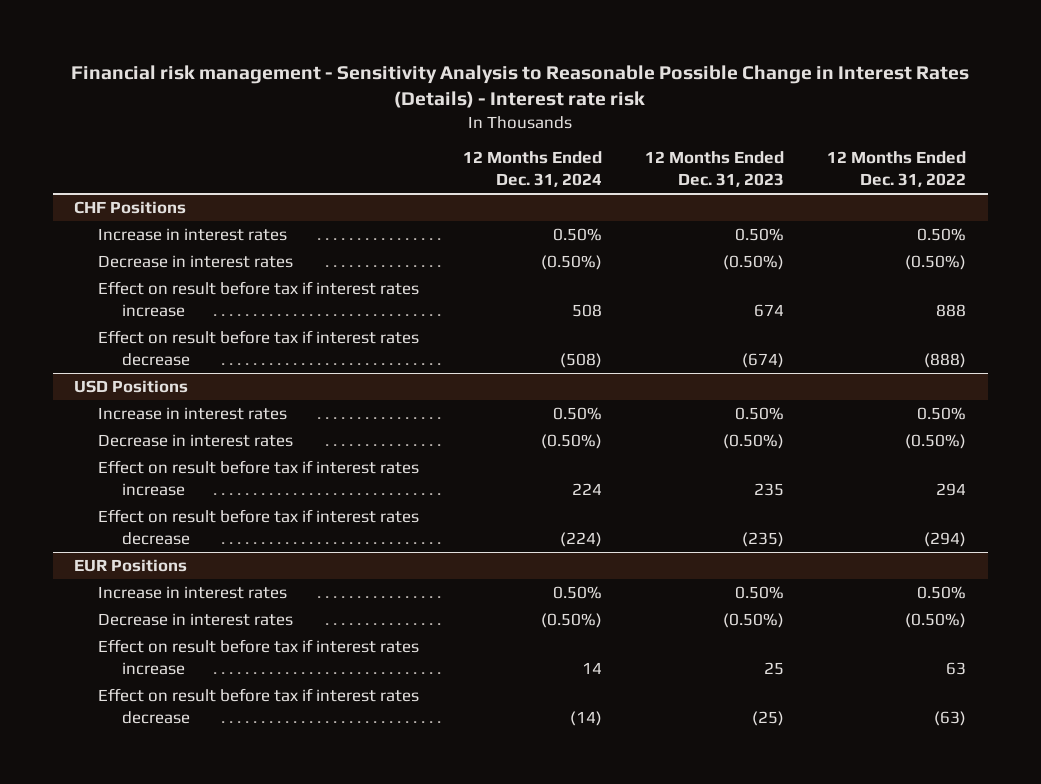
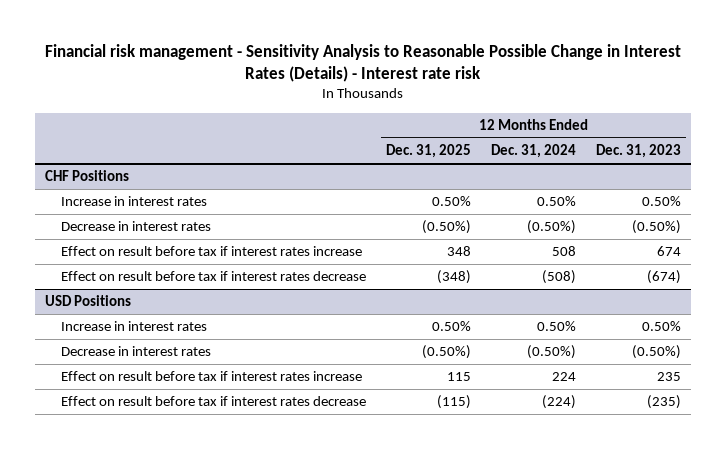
- | 12 Months Ended Dec. 31, 2024 | 12 Months Ended Dec. 31, 2023 | 12 Months Ended Dec. 31, 2022
+ | 12 Months Ended Dec. 31, 2025 | 12 Months Ended Dec. 31, 2024 | 12 Months Ended Dec. 31, 2023
- EUR Positions
- Increase in interest rates | 0.50% | 0.50% | 0.50%
- Decrease in interest rates | (0.50%) | (0.50%) | (0.50%)
- Effect on result before tax if interest rates increase | 14 | 25 | 63
- Effect on result before tax if interest rates decrease | (14) | (25) | (63)

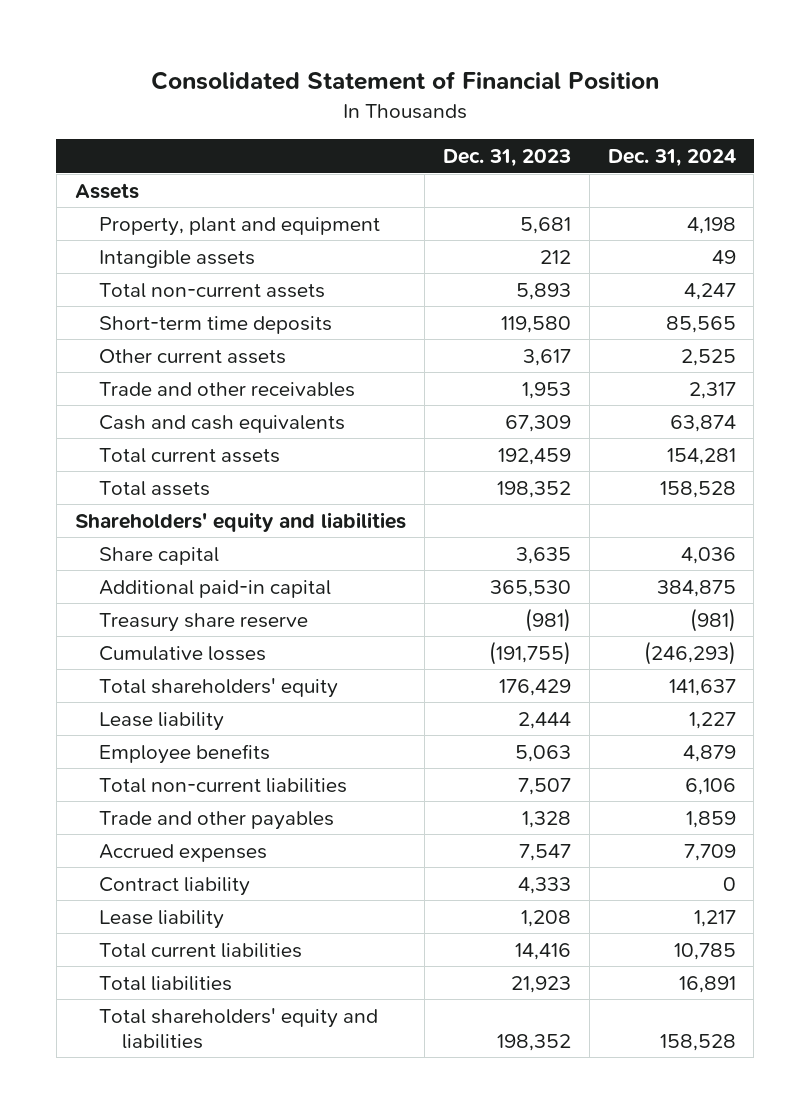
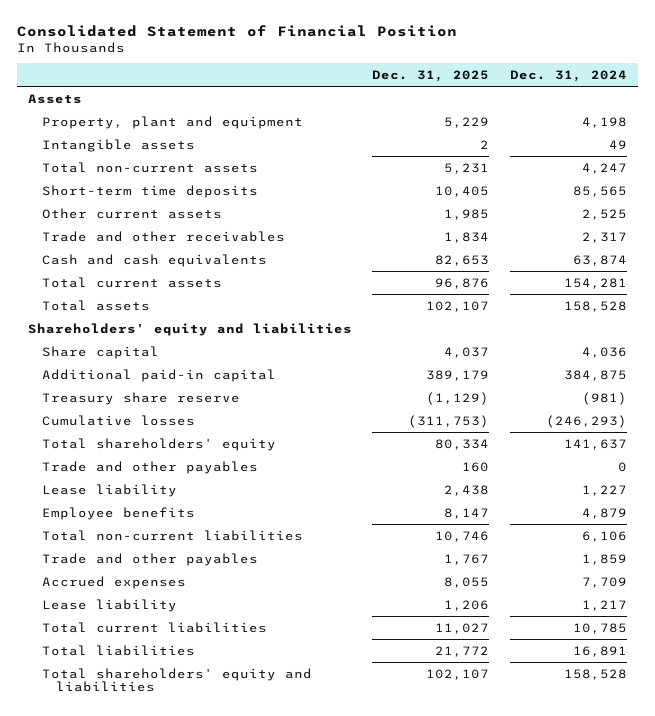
- | Dec. 31, 2023 | Dec. 31, 2024
+ | Dec. 31, 2025 | Dec. 31, 2024
+ Trade and other payables | 160 | 0
- Contract liability | 4,333 | 0

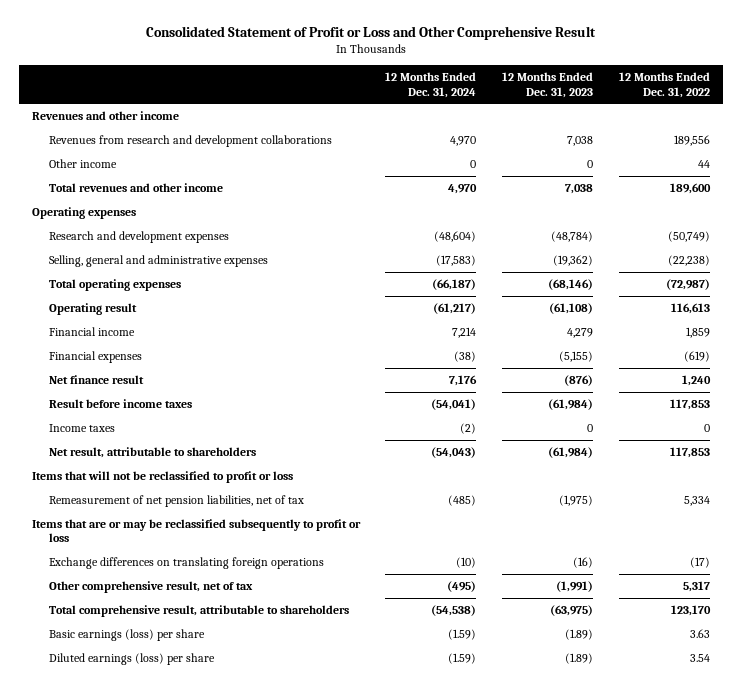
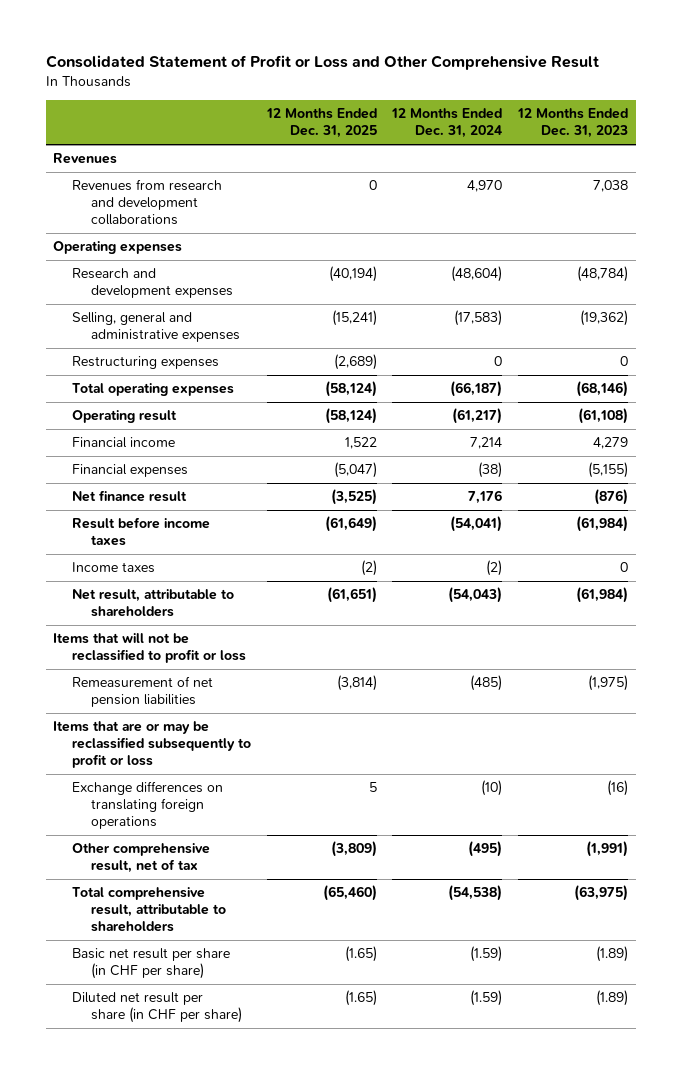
- | 12 Months Ended Dec. 31, 2024 | 12 Months Ended Dec. 31, 2023 | 12 Months Ended Dec. 31, 2022
+ | 12 Months Ended Dec. 31, 2025 | 12 Months Ended Dec. 31, 2024 | 12 Months Ended Dec. 31, 2023
- Revenues and other income
+ Revenues
- Other income | 0 | 0 | 44
- Total revenues and other income | 4,970 | 7,038 | 189,600
+ Restructuring expenses | (2,689) | 0 | 0
- Remeasurement of net pension liabilities, net of tax | (485) | (1,975) | 5,334
+ Remeasurement of net pension liabilities | (3,814) | (485) | (1,975)
- Basic earnings (loss) per share | (1.59) | (1.89) | 3.63
- Diluted earnings (loss) per share | (1.59) | (1.89) | 3.54
+ Basic net result per share (in CHF per share) | (1.65) | (1.59) | (1.89)
+ Diluted net result per share (in CHF per share) | (1.65) | (1.59) | (1.89)

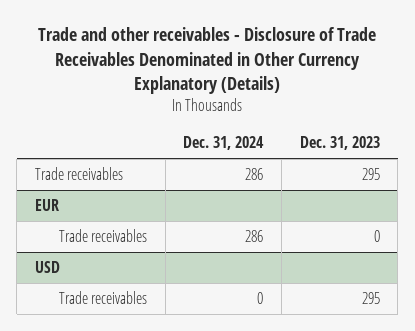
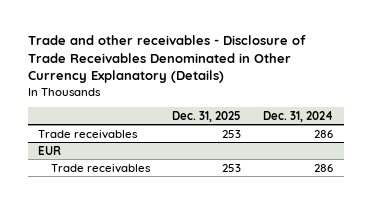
- | Dec. 31, 2024 | Dec. 31, 2023
+ | Dec. 31, 2025 | Dec. 31, 2024
- USD
- Trade receivables | 0 | 295

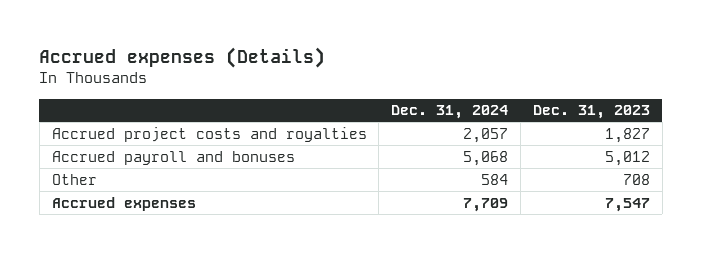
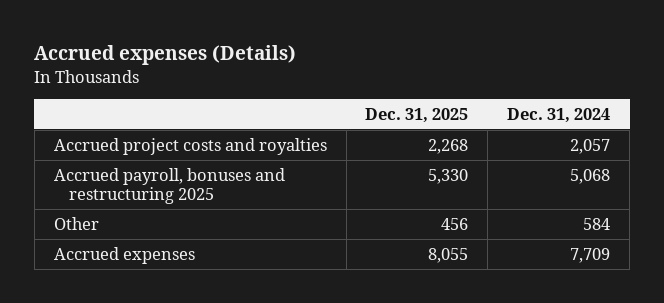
- | Dec. 31, 2024 | Dec. 31, 2023
+ | Dec. 31, 2025 | Dec. 31, 2024
- Accrued payroll and bonuses | 5,068 | 5,012
+ Accrued payroll, bonuses and restructuring 2025 | 5,330 | 5,068

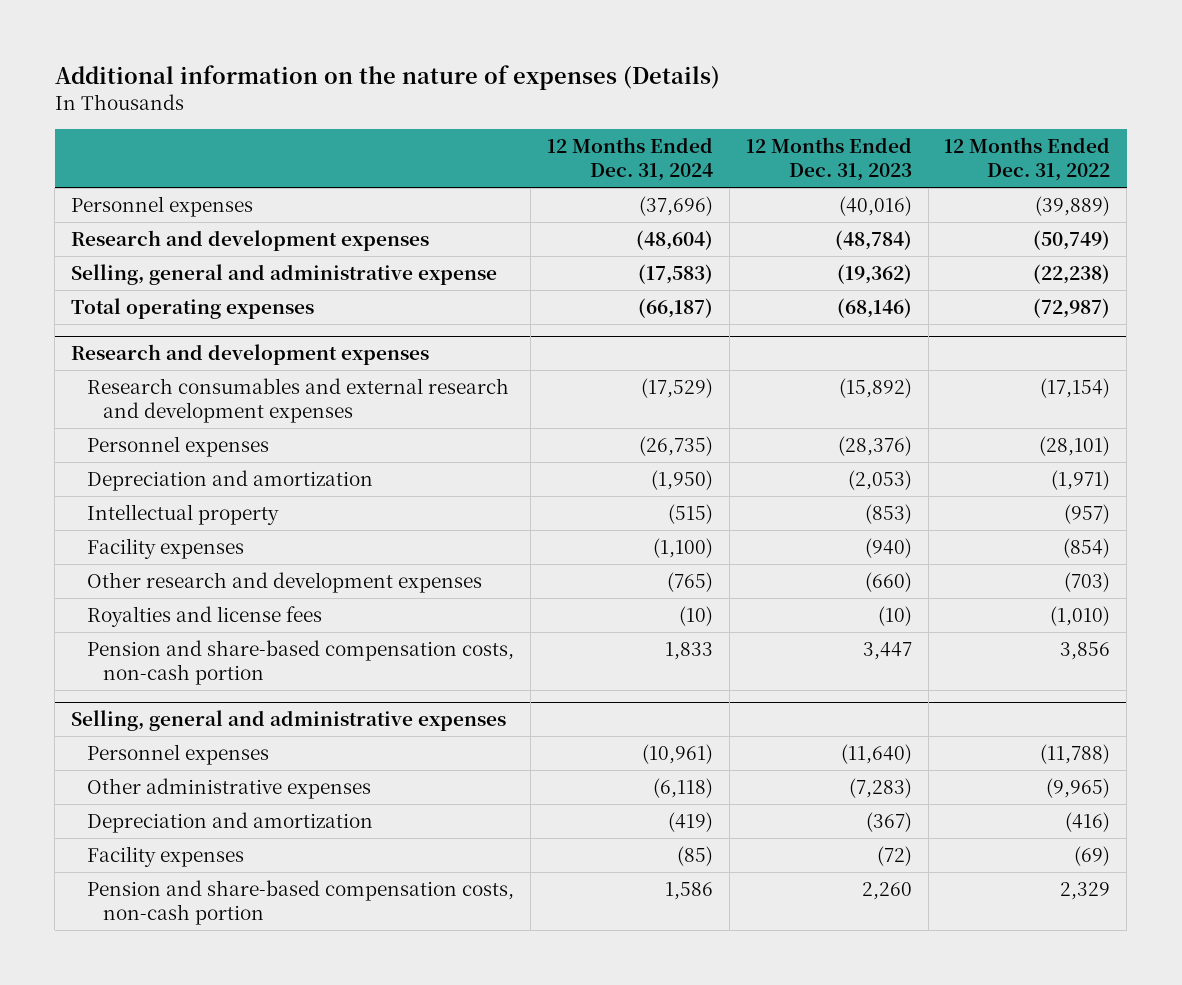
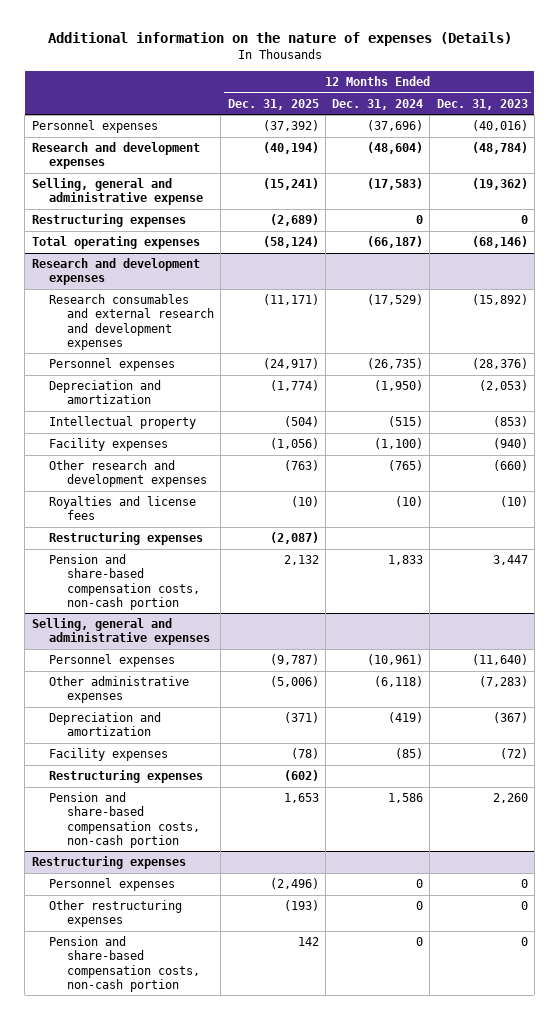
- | 12 Months Ended Dec. 31, 2024 | 12 Months Ended Dec. 31, 2023 | 12 Months Ended Dec. 31, 2022
+ | 12 Months Ended Dec. 31, 2025 | 12 Months Ended Dec. 31, 2024 | 12 Months Ended Dec. 31, 2023
+ Restructuring expenses | (2,689) | 0 | 0
@ Research and development expenses
+ Restructuring expenses | (2,087) | |
@ Selling, general and administrative expenses
+ Restructuring expenses | (602) | |
+ Restructuring expenses
+ Personnel expenses | (2,496) | 0 | 0
+ Other restructuring expenses | (193) | 0 | 0
+ Pension and share-based compensation costs, non-cash portion | 142 | 0 | 0

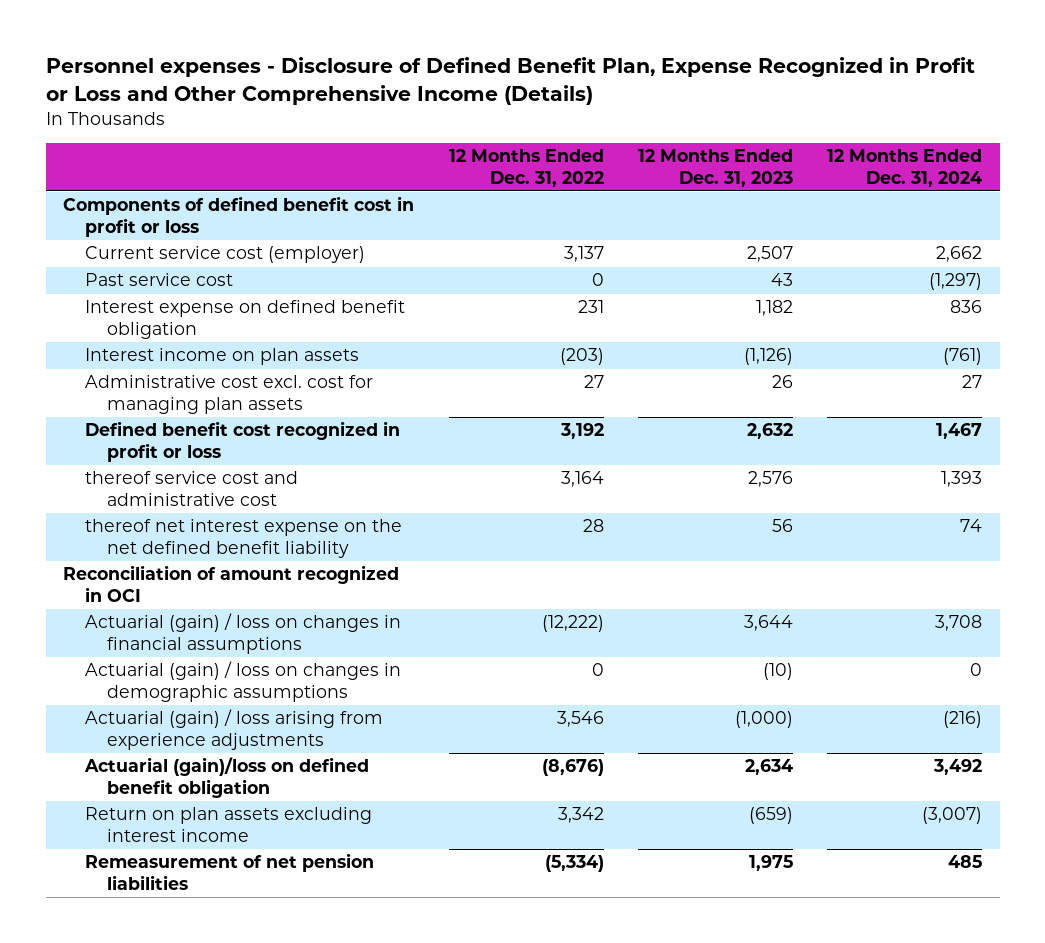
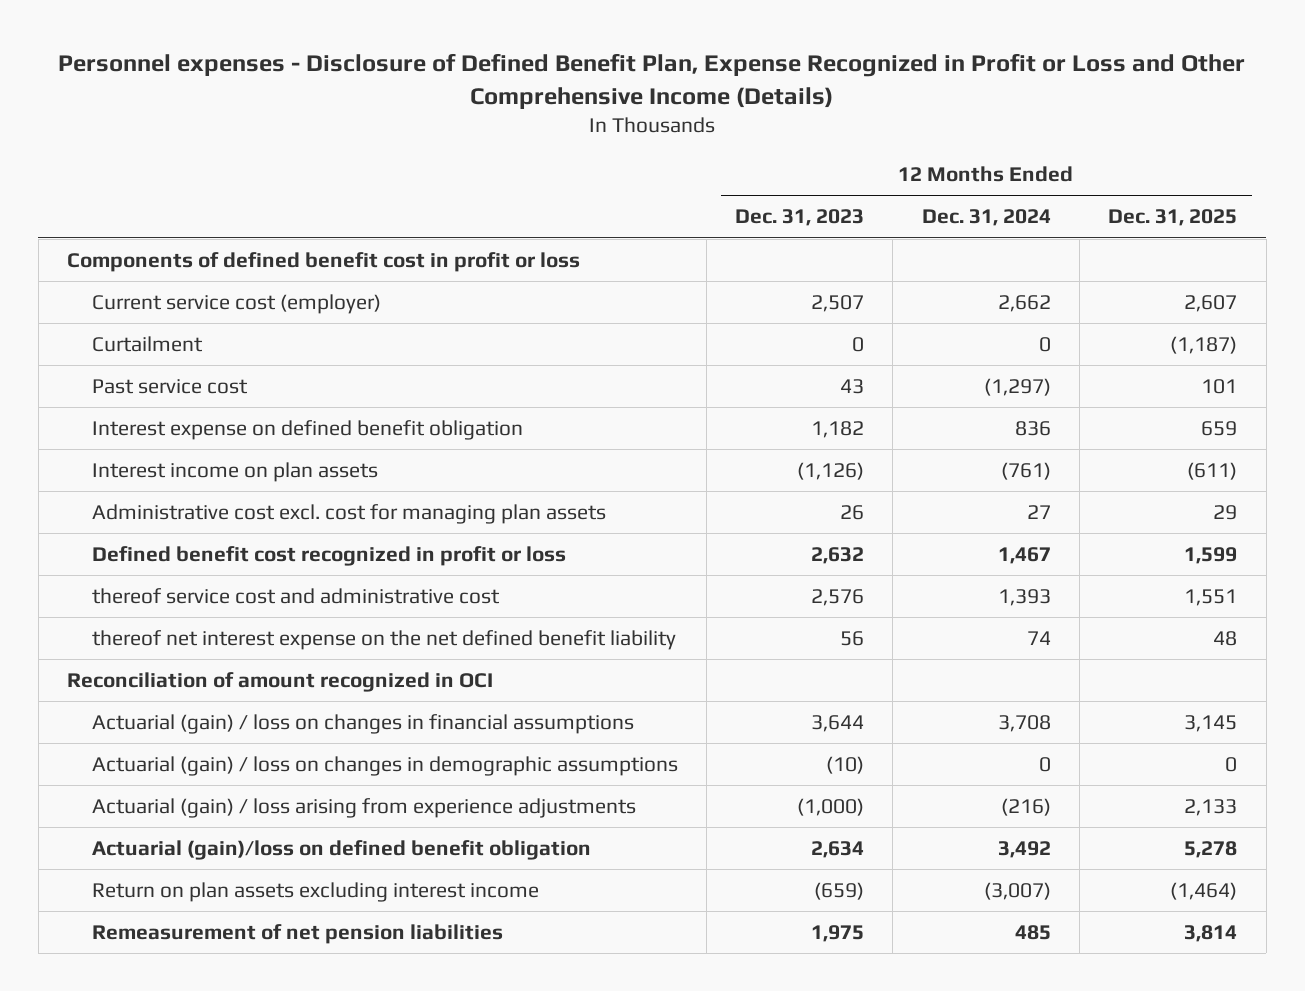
- | 12 Months Ended Dec. 31, 2022 | 12 Months Ended Dec. 31, 2023 | 12 Months Ended Dec. 31, 2024
+ | 12 Months Ended Dec. 31, 2023 | 12 Months Ended Dec. 31, 2024 | 12 Months Ended Dec. 31, 2025
+ Curtailment | 0 | 0 | (1,187)

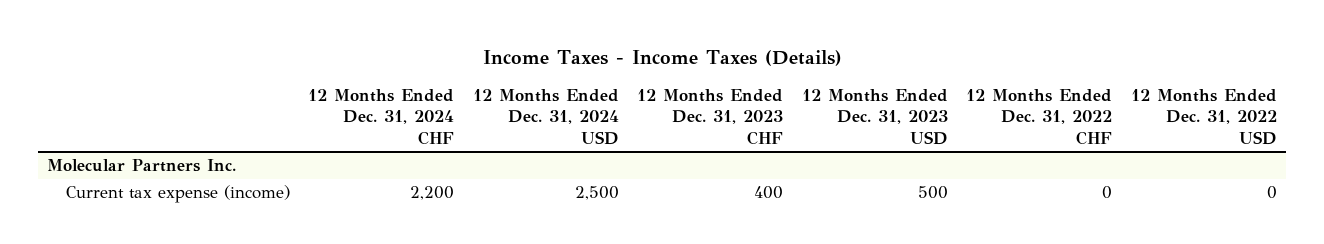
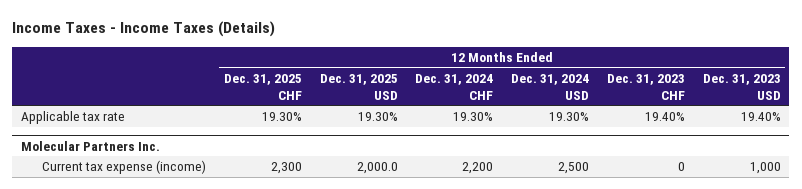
- | 12 Months Ended Dec. 31, 2024 CHF | 12 Months Ended Dec. 31, 2024 USD | 12 Months Ended Dec. 31, 2023 CHF | 12 Months Ended Dec. 31, 2023 USD | 12 Months Ended Dec. 31, 2022 CHF | 12 Months Ended Dec. 31, 2022 USD
+ | 12 Months Ended Dec. 31, 2025 CHF | 12 Months Ended Dec. 31, 2025 USD | 12 Months Ended Dec. 31, 2024 CHF | 12 Months Ended Dec. 31, 2024 USD | 12 Months Ended Dec. 31, 2023 CHF | 12 Months Ended Dec. 31, 2023 USD
+ Applicable tax rate | 19.30% | 19.30% | 19.30% | 19.30% | 19.40% | 19.40%
@ Molecular Partners Inc.
- Current tax expense (income) | 2,200 | 2,500 | 400 | 500 | 0 | 0
+ Current tax expense (income) | 2,300 | 2,000.0 | 2,200 | 2,500 | 0 | 1,000

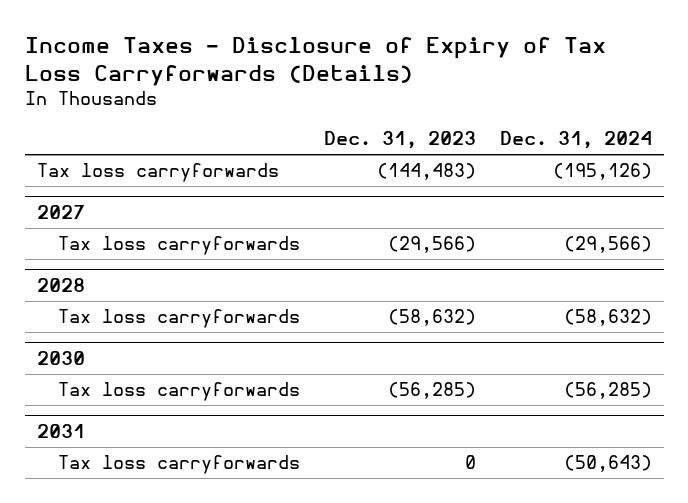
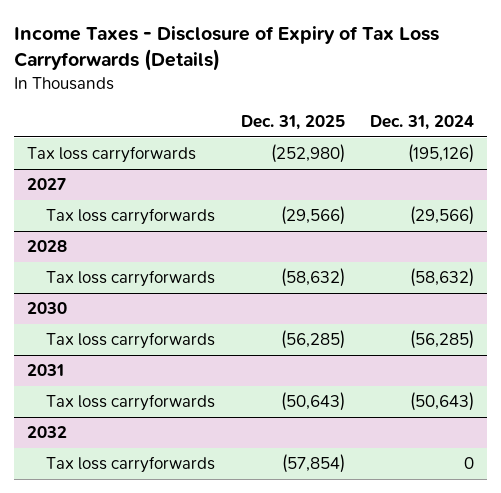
- | Dec. 31, 2023 | Dec. 31, 2024
+ | Dec. 31, 2025 | Dec. 31, 2024
+ 2032
+ Tax loss carryforwards | (57,854) | 0

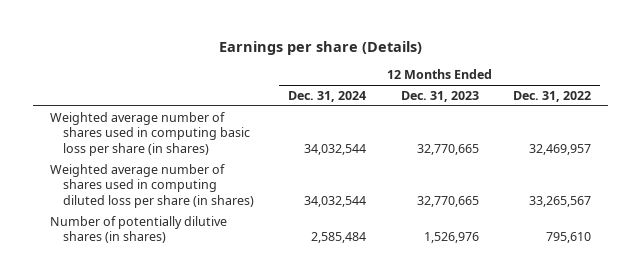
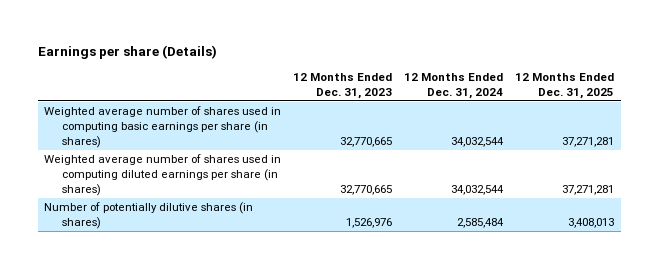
- | 12 Months Ended Dec. 31, 2024 | 12 Months Ended Dec. 31, 2023 | 12 Months Ended Dec. 31, 2022
+ | 12 Months Ended Dec. 31, 2023 | 12 Months Ended Dec. 31, 2024 | 12 Months Ended Dec. 31, 2025
- Weighted average number of shares used in computing basic loss per share (in shares) | 34,032,544 | 32,770,665 | 32,469,957
- Weighted average number of shares used in computing diluted loss per share (in shares) | 34,032,544 | 32,770,665 | 33,265,567
+ Weighted average number of shares used in computing basic earnings per share (in shares) | 32,770,665 | 34,032,544 | 37,271,281
+ Weighted average number of shares used in computing diluted earnings per share (in shares) | 32,770,665 | 34,032,544 | 37,271,281

